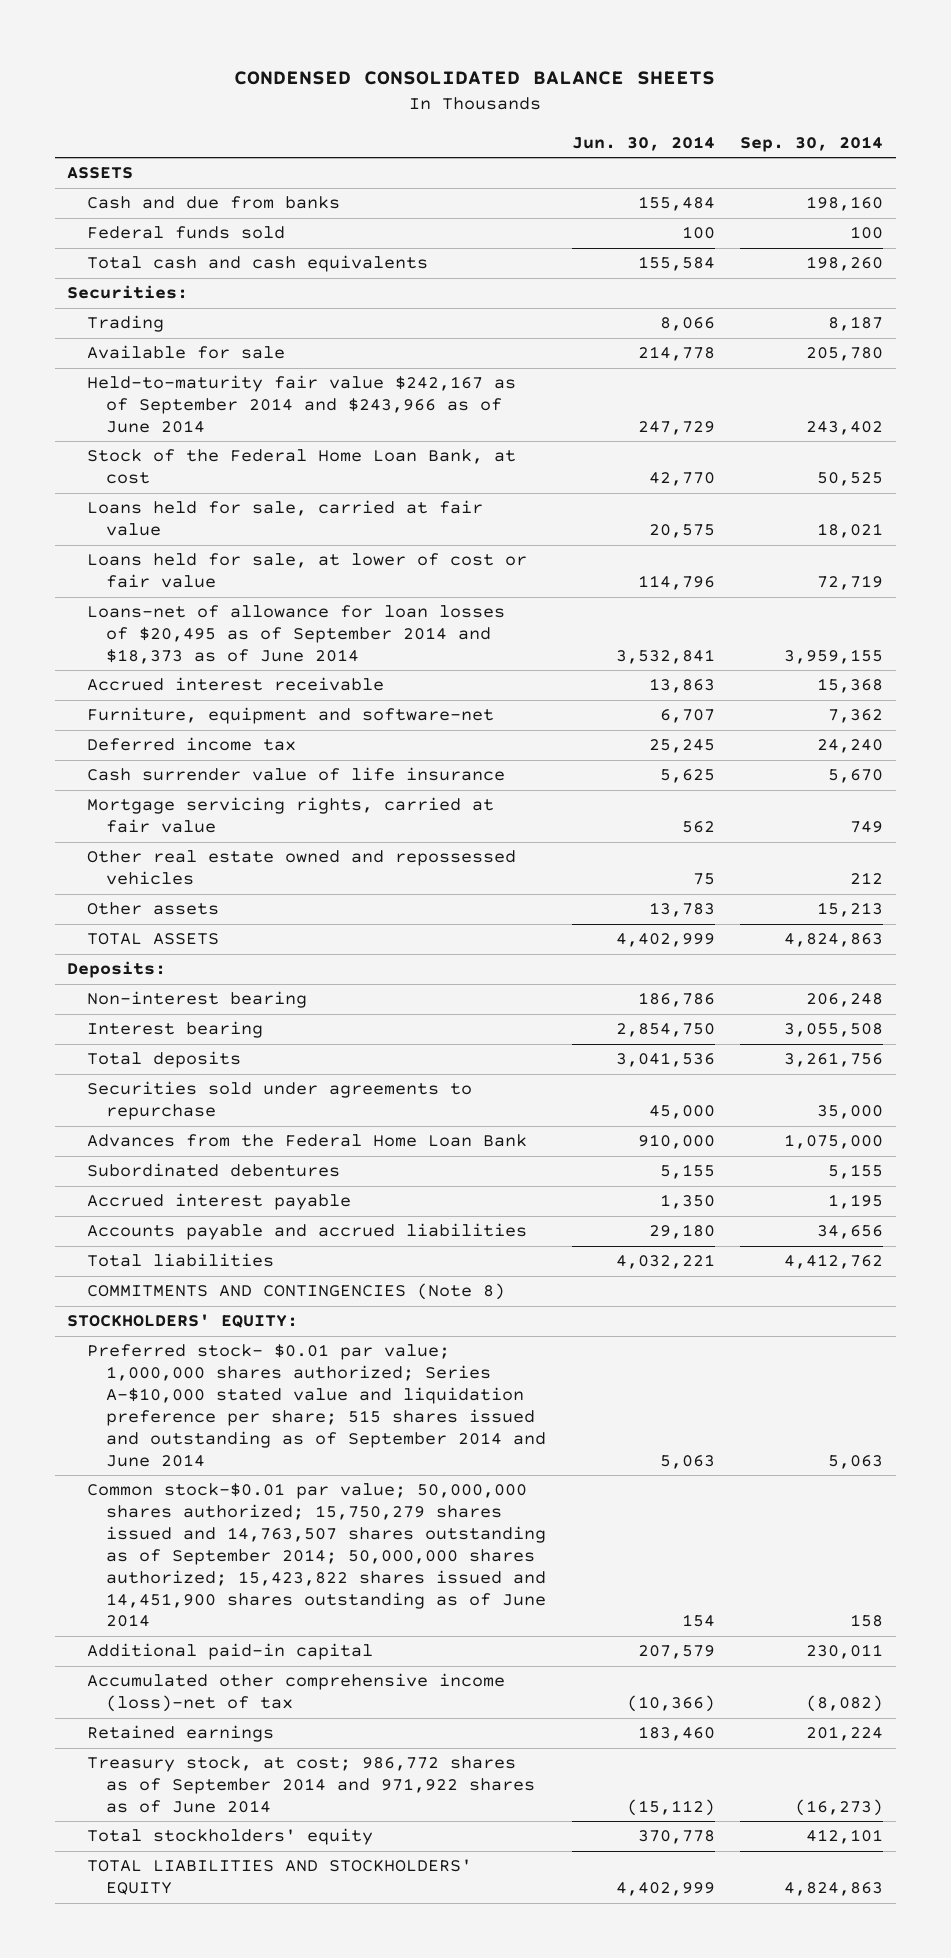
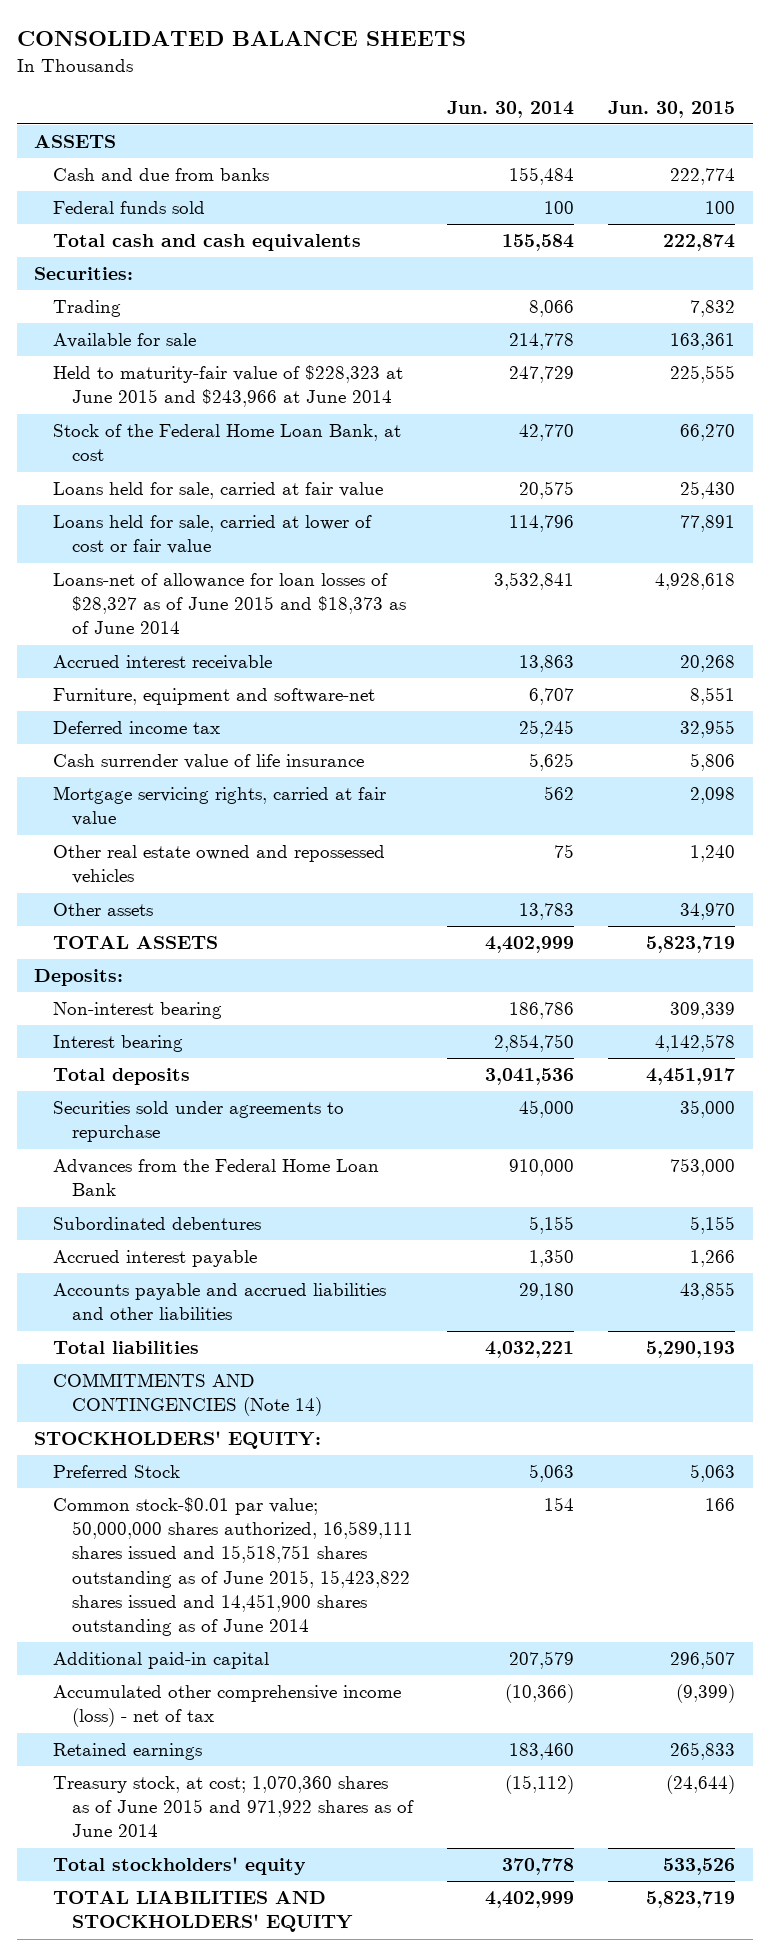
- CONDENSED CONSOLIDATED BALANCE SHEETS
+ CONSOLIDATED BALANCE SHEETS
- | Jun. 30, 2014 | Sep. 30, 2014
+ | Jun. 30, 2014 | Jun. 30, 2015
- Held-to-maturity fair value $242,167 as of September 2014 and $243,966 as of June 2014 | 247,729 | 243,402
+ Held to maturity-fair value of $228,323 at June 2015 and $243,966 at June 2014 | 247,729 | 225,555
- Loans held for sale, at lower of cost or fair value | 114,796 | 72,719
- Loans-net of allowance for loan losses of $20,495 as of September 2014 and $18,373 as of June 2014 | 3,532,841 | 3,959,155
+ Loans held for sale, carried at lower of cost or fair value | 114,796 | 77,891
+ Loans-net of allowance for loan losses of $28,327 as of June 2015 and $18,373 as of June 2014 | 3,532,841 | 4,928,618
- Accounts payable and accrued liabilities | 29,180 | 34,656
+ Accounts payable and accrued liabilities and other liabilities | 29,180 | 43,855
- COMMITMENTS AND CONTINGENCIES (Note 8)
+ COMMITMENTS AND CONTINGENCIES (Note 14)
- Preferred stock- $0.01 par value; 1,000,000 shares authorized; Series A-$10,000 stated value and liquidation preference per share; 515 shares issued and outstanding as of September 2014 and June 2014 | 5,063 | 5,063
- Common stock-$0.01 par value; 50,000,000 shares authorized; 15,750,279 shares issued and 14,763,507 shares outstanding as of September 2014; 50,000,000 shares authorized; 15,423,822 shares issued and 14,451,900 shares outstanding as of June 2014 | 154 | 158
+ Preferred Stock | 5,063 | 5,063
+ Common stock-$0.01 par value; 50,000,000 shares authorized, 16,589,111 shares issued and 15,518,751 shares outstanding as of June 2015, 15,423,822 shares issued and 14,451,900 shares outstanding as of June 2014 | 154 | 166
- Accumulated other comprehensive income (loss)-net of tax | (10,366) | (8,082)
+ Accumulated other comprehensive income (loss) - net of tax | (10,366) | (9,399)
- Treasury stock, at cost; 986,772 shares as of September 2014 and 971,922 shares as of June 2014 | (15,112) | (16,273)
+ Treasury stock, at cost; 1,070,360 shares as of June 2015 and 971,922 shares as of June 2014 | (15,112) | (24,644)

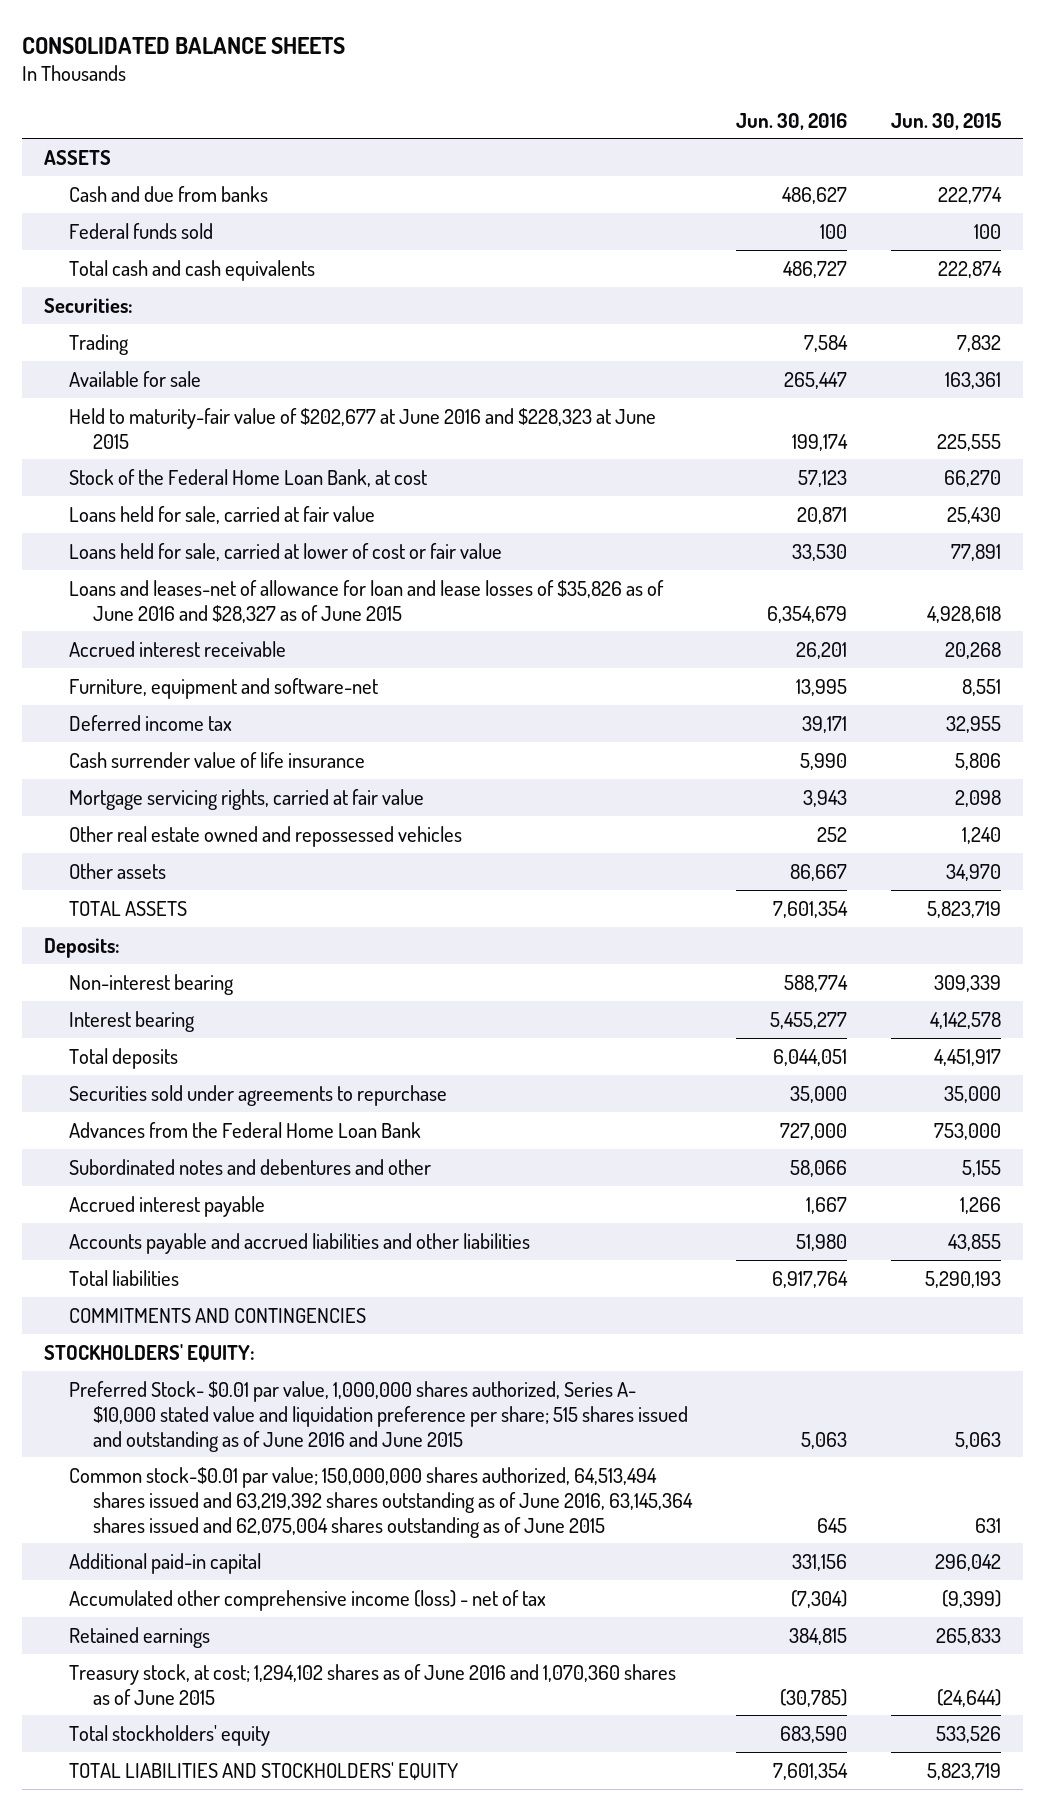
- | Jun. 30, 2014 | Jun. 30, 2015
+ | Jun. 30, 2016 | Jun. 30, 2015
- Held to maturity-fair value of $228,323 at June 2015 and $243,966 at June 2014 | 247,729 | 225,555
+ Held to maturity-fair value of $202,677 at June 2016 and $228,323 at June 2015 | 199,174 | 225,555
- Loans-net of allowance for loan losses of $28,327 as of June 2015 and $18,373 as of June 2014 | 3,532,841 | 4,928,618
+ Loans and leases-net of allowance for loan and lease losses of $35,826 as of June 2016 and $28,327 as of June 2015 | 6,354,679 | 4,928,618
- Subordinated debentures | 5,155 | 5,155
+ Subordinated notes and debentures and other | 58,066 | 5,155
- COMMITMENTS AND CONTINGENCIES (Note 14)
+ COMMITMENTS AND CONTINGENCIES
- Preferred Stock | 5,063 | 5,063
- Common stock-$0.01 par value; 50,000,000 shares authorized, 16,589,111 shares issued and 15,518,751 shares outstanding as of June 2015, 15,423,822 shares issued and 14,451,900 shares outstanding as of June 2014 | 154 | 166
- Additional paid-in capital | 207,579 | 296,507
+ Preferred Stock- $0.01 par value, 1,000,000 shares authorized, Series A- $10,000 stated value and liquidation preference per share; 515 shares issued and outstanding as of June 2016 and June 2015 | 5,063 | 5,063
+ Common stock-$0.01 par value; 150,000,000 shares authorized, 64,513,494 shares issued and 63,219,392 shares outstanding as of June 2016, 63,145,364 shares issued and 62,075,004 shares outstanding as of June 2015 | 645 | 631
+ Additional paid-in capital | 331,156 | 296,042
- Treasury stock, at cost; 1,070,360 shares as of June 2015 and 971,922 shares as of June 2014 | (15,112) | (24,644)
+ Treasury stock, at cost; 1,294,102 shares as of June 2016 and 1,070,360 shares as of June 2015 | (30,785) | (24,644)

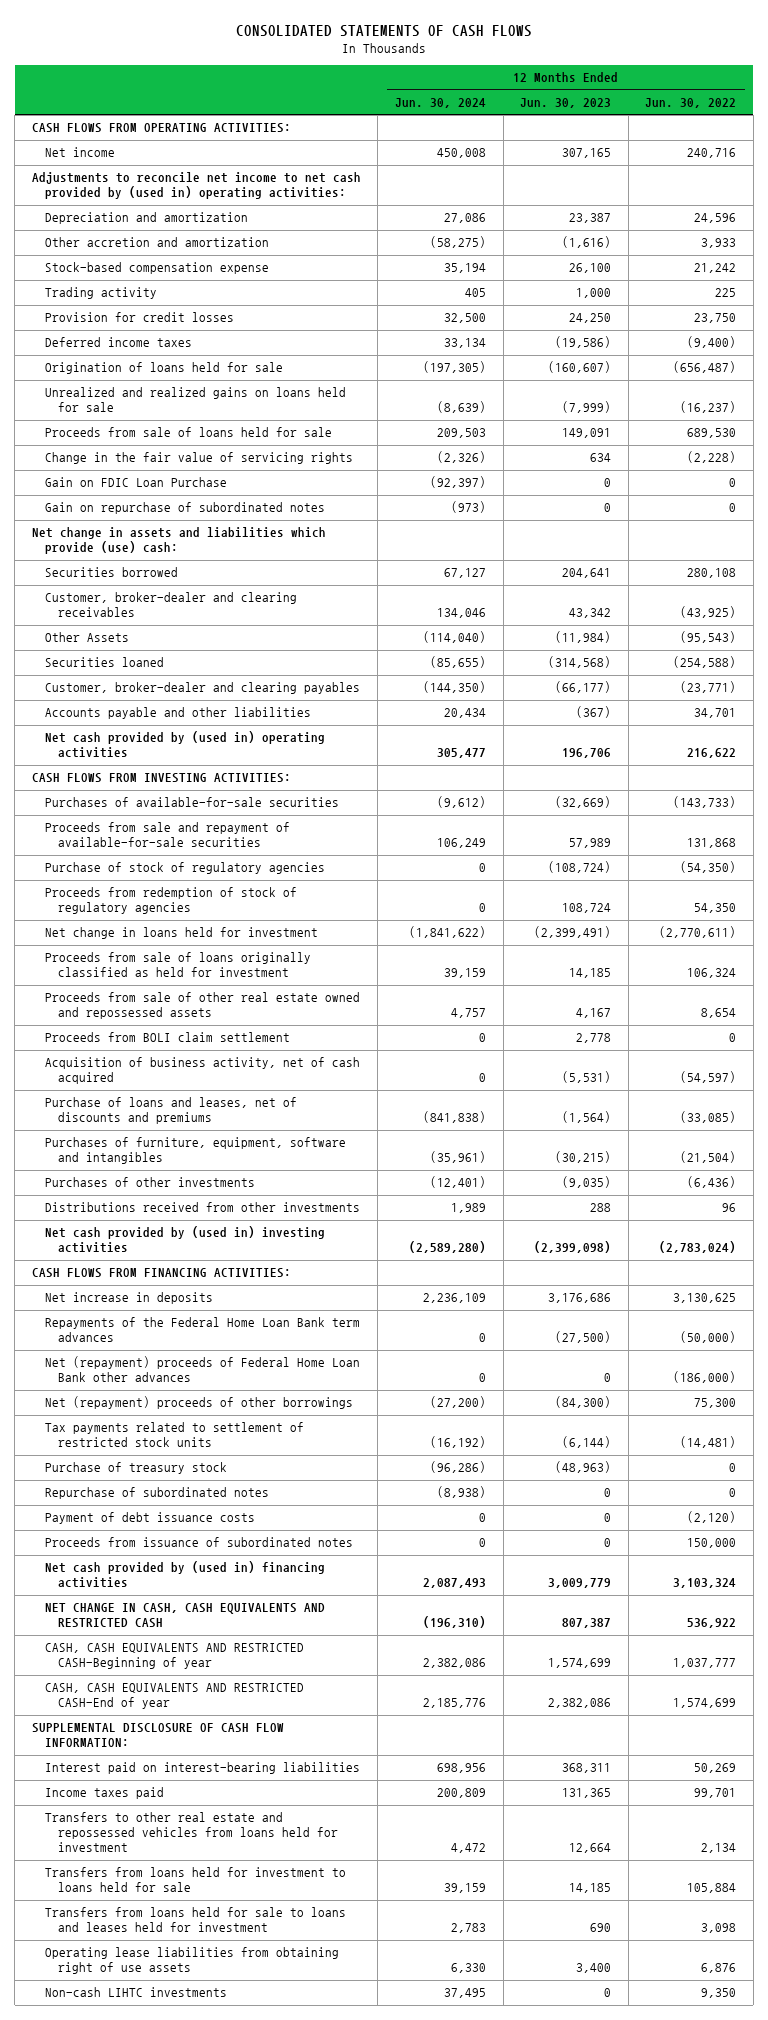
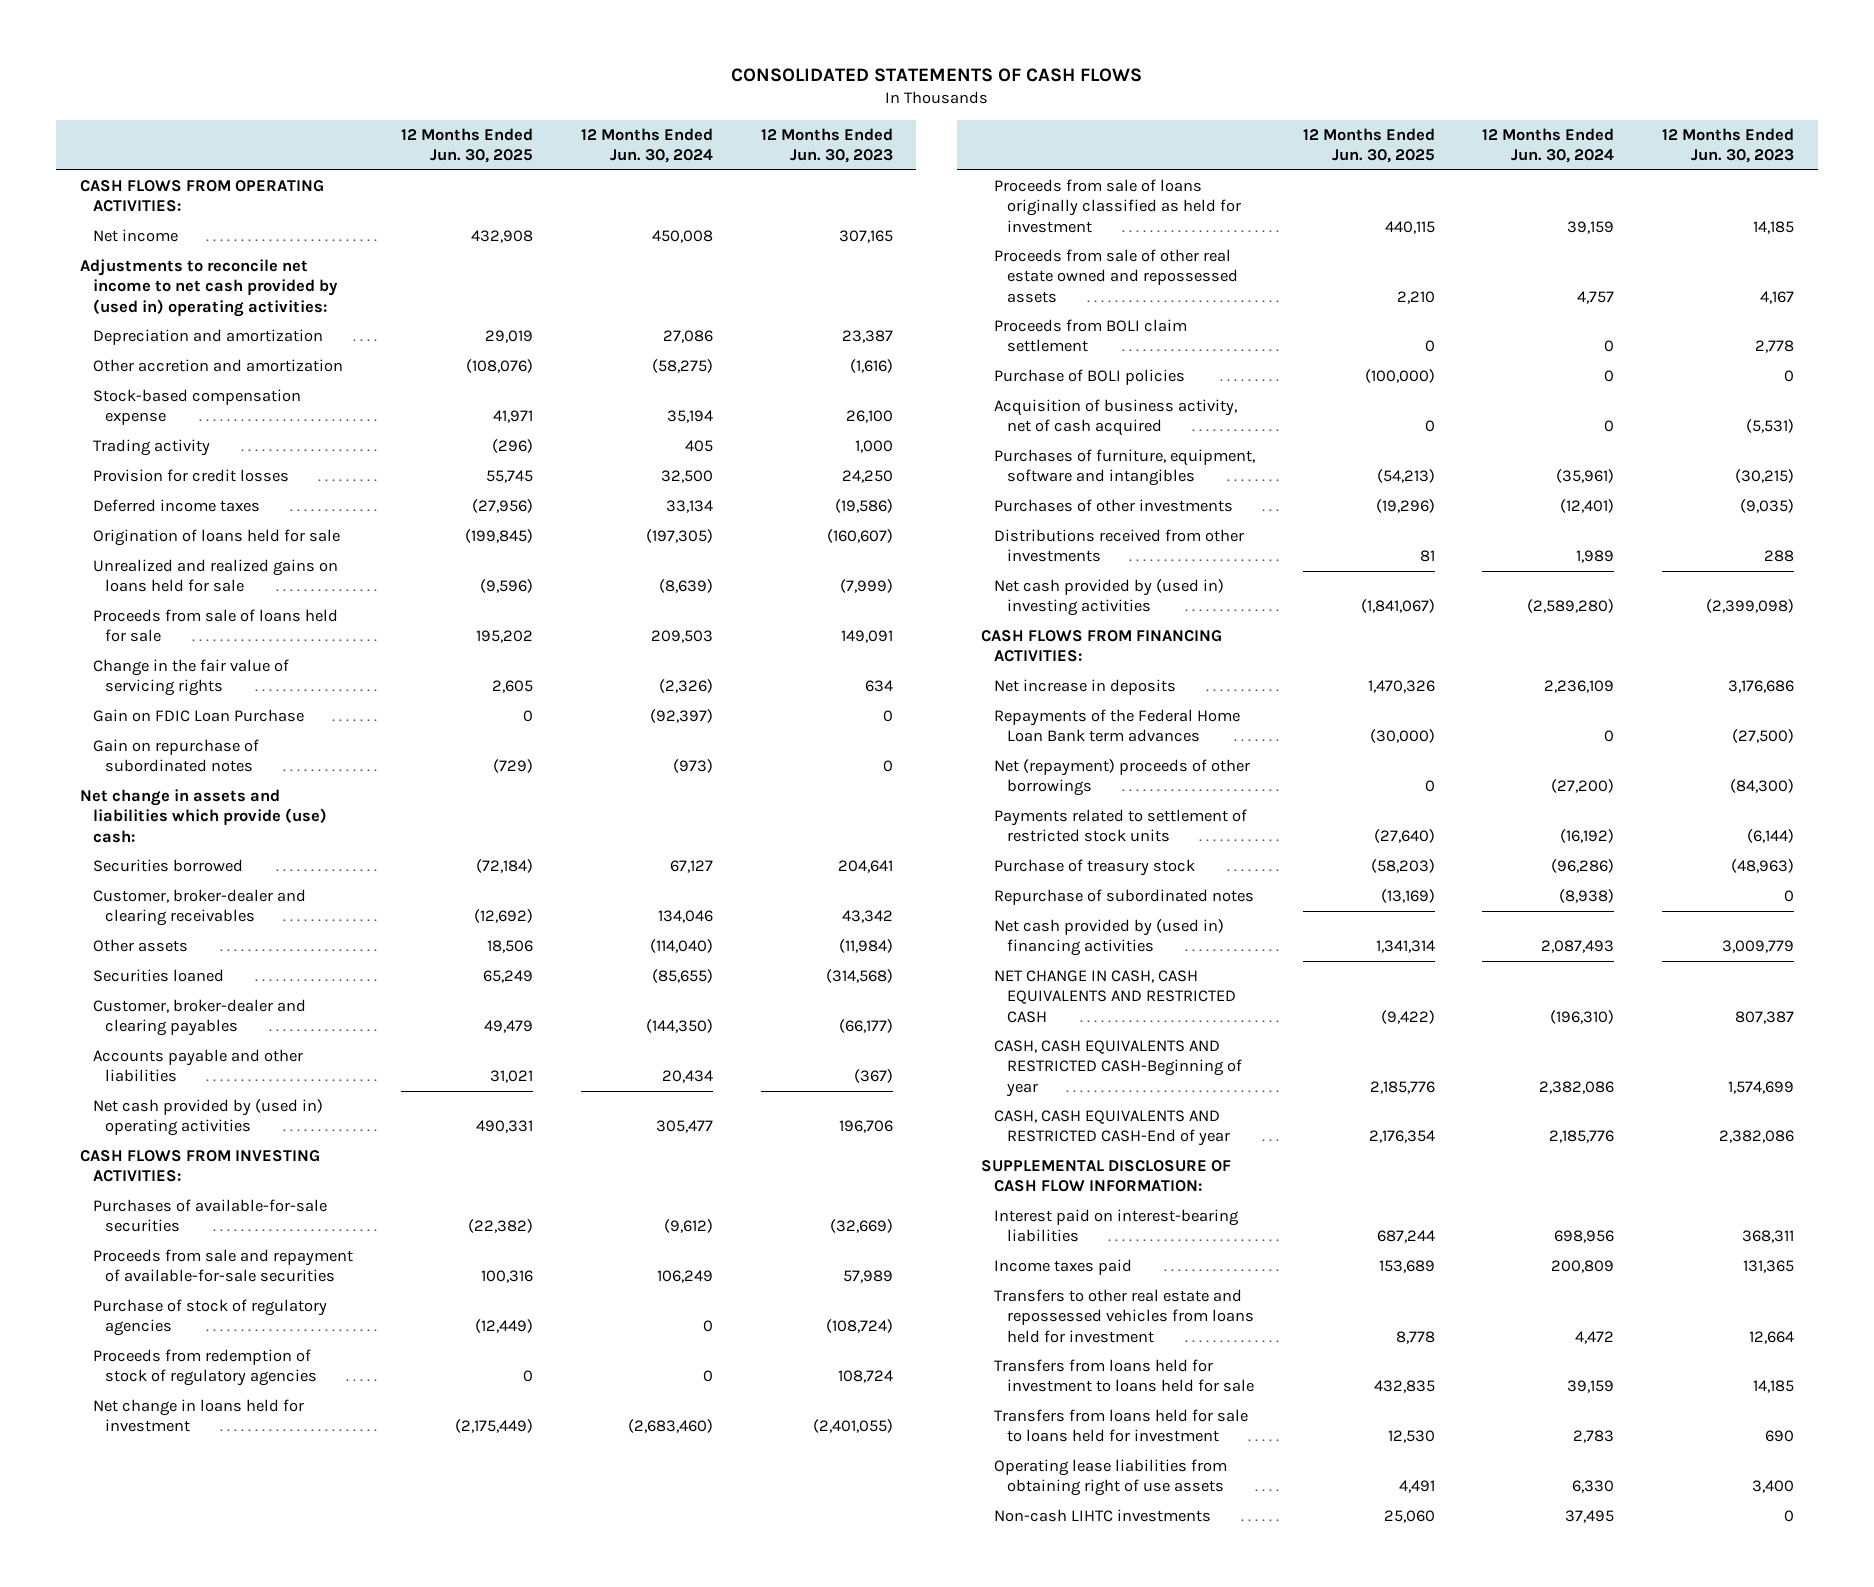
- | 12 Months Ended Jun. 30, 2024 | 12 Months Ended Jun. 30, 2023 | 12 Months Ended Jun. 30, 2022
+ | 12 Months Ended Jun. 30, 2025 | 12 Months Ended Jun. 30, 2024 | 12 Months Ended Jun. 30, 2023
- Other Assets | (114,040) | (11,984) | (95,543)
+ Other assets | 18,506 | (114,040) | (11,984)
- Net change in loans held for investment | (1,841,622) | (2,399,491) | (2,770,611)
+ Net change in loans held for investment | (2,175,449) | (2,683,460) | (2,401,055)
+ Purchase of BOLI policies | (100,000) | 0 | 0
- Purchase of loans and leases, net of discounts and premiums | (841,838) | (1,564) | (33,085)
- Net (repayment) proceeds of Federal Home Loan Bank other advances | 0 | 0 | (186,000)
- Tax payments related to settlement of restricted stock units | (16,192) | (6,144) | (14,481)
+ Payments related to settlement of restricted stock units | (27,640) | (16,192) | (6,144)
- Payment of debt issuance costs | 0 | 0 | (2,120)
- Proceeds from issuance of subordinated notes | 0 | 0 | 150,000
- Transfers from loans held for sale to loans and leases held for investment | 2,783 | 690 | 3,098
+ Transfers from loans held for sale to loans held for investment | 12,530 | 2,783 | 690

